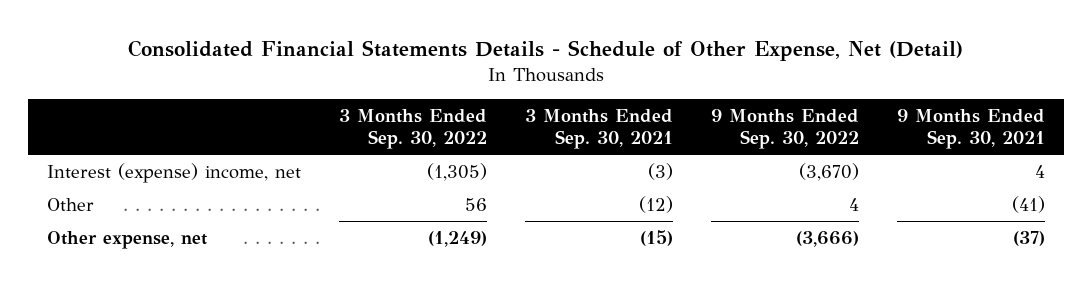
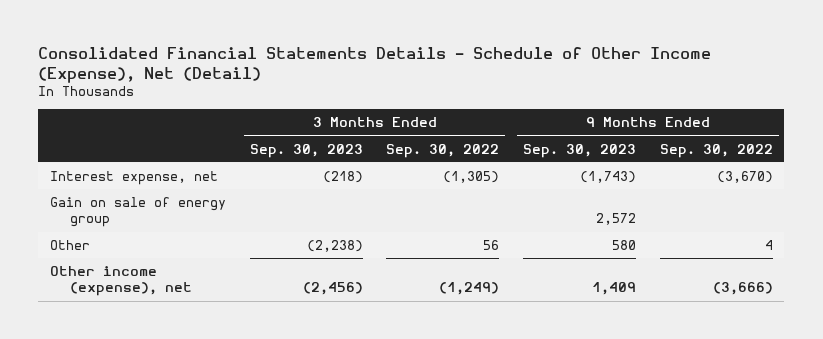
- Consolidated Financial Statements Details - Schedule of Other Expense, Net (Detail)
+ Consolidated Financial Statements Details - Schedule of Other Income (Expense), Net (Detail)
- | 3 Months Ended Sep. 30, 2022 | 3 Months Ended Sep. 30, 2021 | 9 Months Ended Sep. 30, 2022 | 9 Months Ended Sep. 30, 2021
+ | 3 Months Ended Sep. 30, 2023 | 3 Months Ended Sep. 30, 2022 | 9 Months Ended Sep. 30, 2023 | 9 Months Ended Sep. 30, 2022
- Interest (expense) income, net | (1,305) | (3) | (3,670) | 4
+ Interest expense, net | (218) | (1,305) | (1,743) | (3,670)
+ Gain on sale of energy group | | | 2,572 |
- Other expense, net | (1,249) | (15) | (3,666) | (37)
+ Other income (expense), net | (2,456) | (1,249) | 1,409 | (3,666)

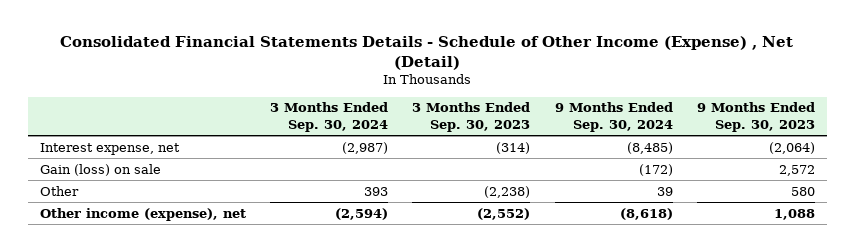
- Consolidated Financial Statements Details - Schedule of Other Income (Expense), Net (Detail)
+ Consolidated Financial Statements Details - Schedule of Other Income (Expense) , Net (Detail)
- | 3 Months Ended Sep. 30, 2023 | 3 Months Ended Sep. 30, 2022 | 9 Months Ended Sep. 30, 2023 | 9 Months Ended Sep. 30, 2022
+ | 3 Months Ended Sep. 30, 2024 | 3 Months Ended Sep. 30, 2023 | 9 Months Ended Sep. 30, 2024 | 9 Months Ended Sep. 30, 2023
- Interest expense, net | (218) | (1,305) | (1,743) | (3,670)
- Gain on sale of energy group | | | 2,572 |
+ Interest expense, net | (2,987) | (314) | (8,485) | (2,064)
+ Gain (loss) on sale | | | (172) | 2,572
- Other income (expense), net | (2,456) | (1,249) | 1,409 | (3,666)
+ Other income (expense), net | (2,594) | (2,552) | (8,618) | 1,088

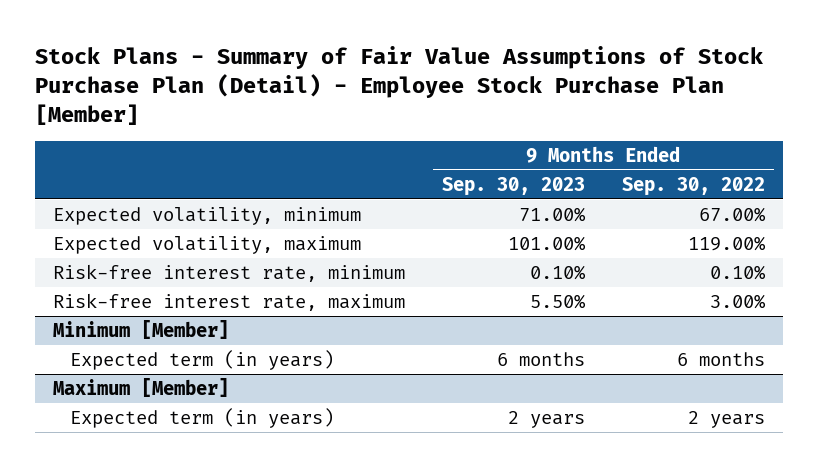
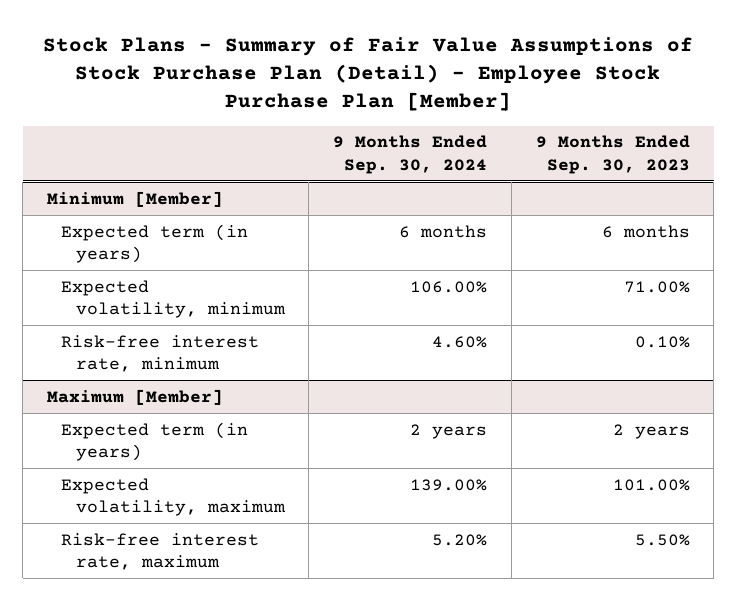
- | 9 Months Ended Sep. 30, 2023 | 9 Months Ended Sep. 30, 2022
+ | 9 Months Ended Sep. 30, 2024 | 9 Months Ended Sep. 30, 2023
- Expected volatility, minimum | 71.00% | 67.00%
- Expected volatility, maximum | 101.00% | 119.00%
- Risk-free interest rate, minimum | 0.10% | 0.10%
- Risk-free interest rate, maximum | 5.50% | 3.00%
@ Minimum [Member]
+ Expected volatility, minimum | 106.00% | 71.00%
+ Risk-free interest rate, minimum | 4.60% | 0.10%
@ Maximum [Member]
+ Expected volatility, maximum | 139.00% | 101.00%
+ Risk-free interest rate, maximum | 5.20% | 5.50%

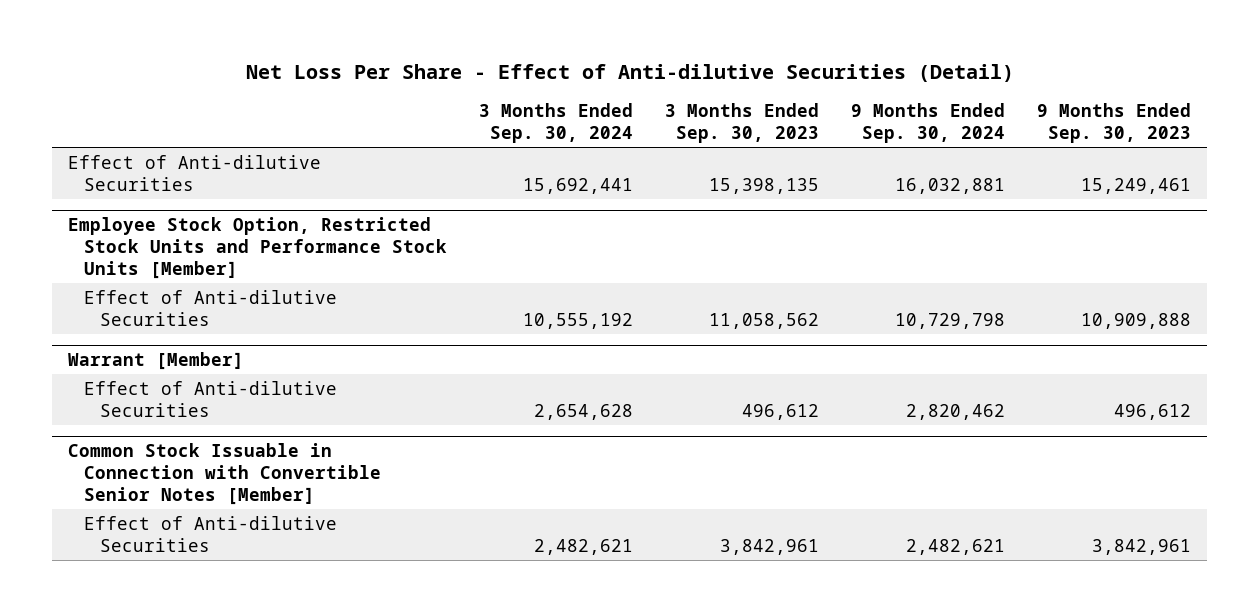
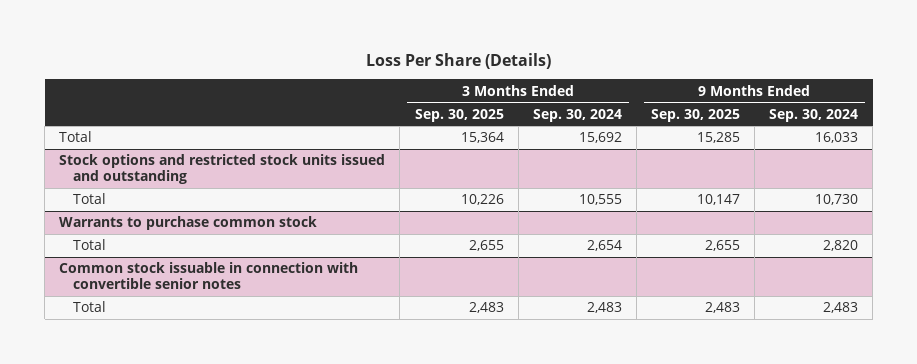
- Net Loss Per Share - Effect of Anti-dilutive Securities (Detail)
+ Loss Per Share (Details)
- | 3 Months Ended Sep. 30, 2024 | 3 Months Ended Sep. 30, 2023 | 9 Months Ended Sep. 30, 2024 | 9 Months Ended Sep. 30, 2023
+ | 3 Months Ended Sep. 30, 2025 | 3 Months Ended Sep. 30, 2024 | 9 Months Ended Sep. 30, 2025 | 9 Months Ended Sep. 30, 2024
- Effect of Anti-dilutive Securities | 15,692,441 | 15,398,135 | 16,032,881 | 15,249,461
- Employee Stock Option, Restricted Stock Units and Performance Stock Units [Member]
- Effect of Anti-dilutive Securities | 10,555,192 | 11,058,562 | 10,729,798 | 10,909,888
- Warrant [Member]
- Effect of Anti-dilutive Securities | 2,654,628 | 496,612 | 2,820,462 | 496,612
- Common Stock Issuable in Connection with Convertible Senior Notes [Member]
- Effect of Anti-dilutive Securities | 2,482,621 | 3,842,961 | 2,482,621 | 3,842,961
+ Total | 15,364 | 15,692 | 15,285 | 16,033
+ Stock options and restricted stock units issued and outstanding
+ Total | 10,226 | 10,555 | 10,147 | 10,730
+ Warrants to purchase common stock
+ Total | 2,655 | 2,654 | 2,655 | 2,820
+ Common stock issuable in connection with convertible senior notes
+ Total | 2,483 | 2,483 | 2,483 | 2,483

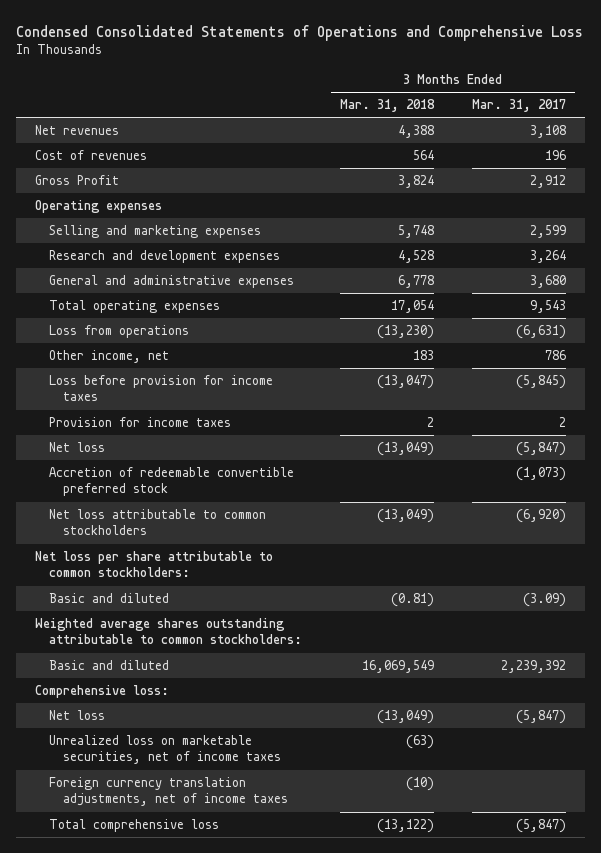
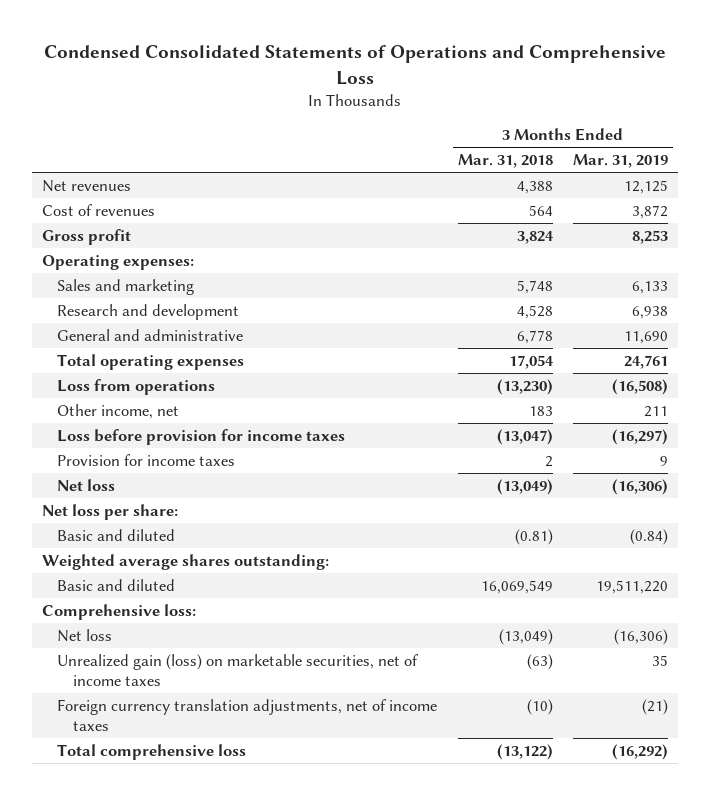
- | 3 Months Ended Mar. 31, 2018 | 3 Months Ended Mar. 31, 2017
+ | 3 Months Ended Mar. 31, 2018 | 3 Months Ended Mar. 31, 2019
- Gross Profit | 3,824 | 2,912
- Operating expenses
- Selling and marketing expenses | 5,748 | 2,599
- Research and development expenses | 4,528 | 3,264
- General and administrative expenses | 6,778 | 3,680
+ Gross profit | 3,824 | 8,253
+ Operating expenses:
+ Sales and marketing | 5,748 | 6,133
+ Research and development | 4,528 | 6,938
+ General and administrative | 6,778 | 11,690
- Accretion of redeemable convertible preferred stock | | (1,073)
- Net loss attributable to common stockholders | (13,049) | (6,920)
- Net loss per share attributable to common stockholders:
+ Net loss per share:
- Weighted average shares outstanding attributable to common stockholders:
+ Weighted average shares outstanding:
- Unrealized loss on marketable securities, net of income taxes | (63) |
+ Unrealized gain (loss) on marketable securities, net of income taxes | (63) | 35

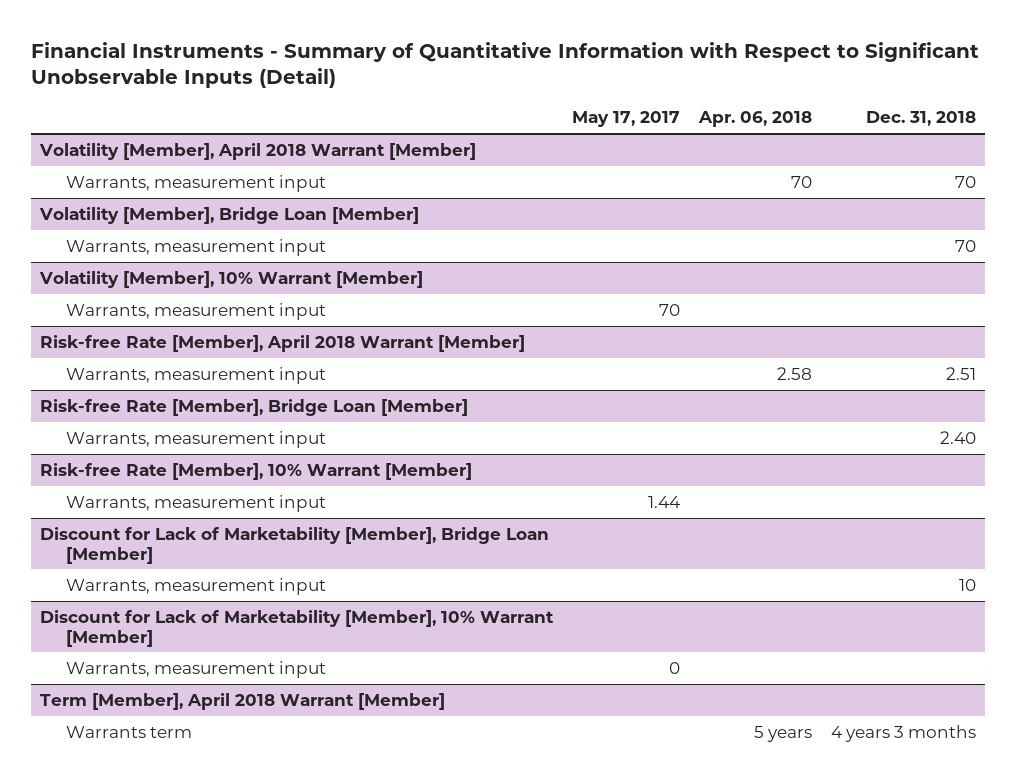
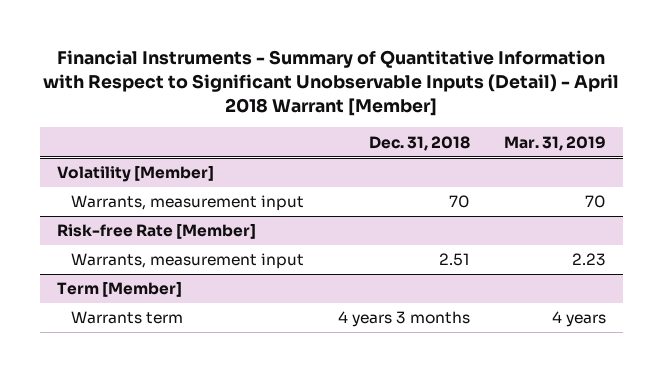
- Financial Instruments - Summary of Quantitative Information with Respect to Significant Unobservable Inputs (Detail)
+ Financial Instruments - Summary of Quantitative Information with Respect to Significant Unobservable Inputs (Detail) - April 2018 Warrant [Member]
- | May 17, 2017 | Apr. 06, 2018 | Dec. 31, 2018
+ | Dec. 31, 2018 | Mar. 31, 2019
- Volatility [Member], April 2018 Warrant [Member]
- Warrants, measurement input | | 70 | 70
- Volatility [Member], Bridge Loan [Member]
+ Volatility [Member]
- Volatility [Member], 10% Warrant [Member]
- Warrants, measurement input | 70 | |
- Risk-free Rate [Member], April 2018 Warrant [Member]
+ Risk-free Rate [Member]
- Risk-free Rate [Member], Bridge Loan [Member]
- Warrants, measurement input | | | 2.40
- Risk-free Rate [Member], 10% Warrant [Member]
- Warrants, measurement input | 1.44 | |
- Discount for Lack of Marketability [Member], Bridge Loan [Member]
- Warrants, measurement input | | | 10
- Discount for Lack of Marketability [Member], 10% Warrant [Member]
- Warrants, measurement input | 0 | |
- Term [Member], April 2018 Warrant [Member]
+ Term [Member]

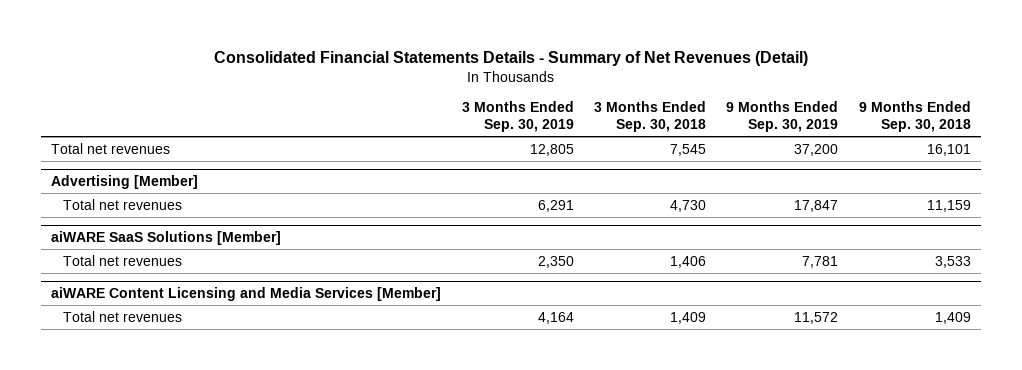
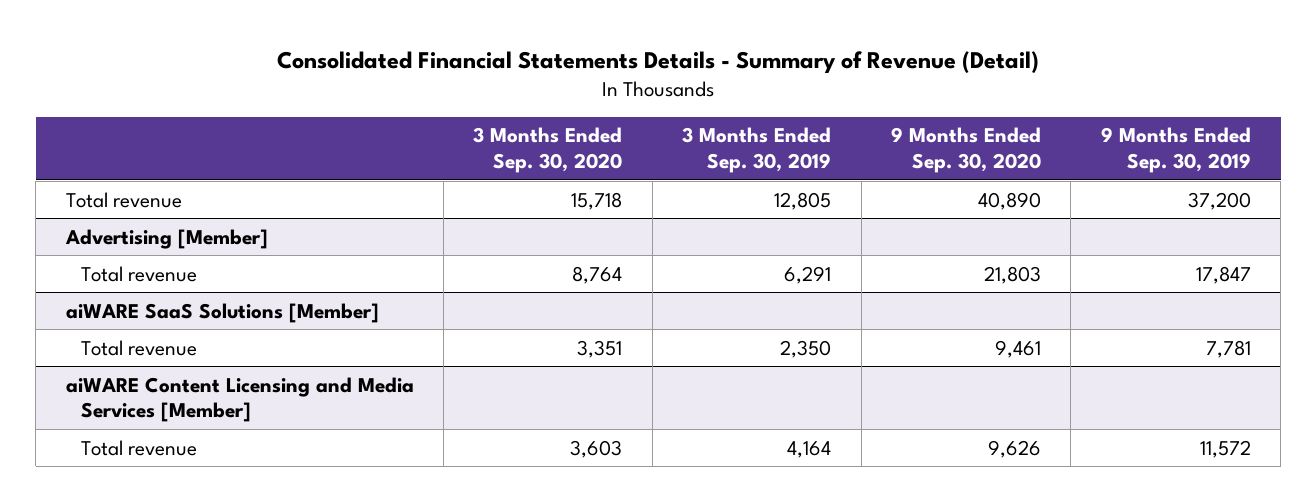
- Consolidated Financial Statements Details - Summary of Net Revenues (Detail)
+ Consolidated Financial Statements Details - Summary of Revenue (Detail)
- | 3 Months Ended Sep. 30, 2019 | 3 Months Ended Sep. 30, 2018 | 9 Months Ended Sep. 30, 2019 | 9 Months Ended Sep. 30, 2018
+ | 3 Months Ended Sep. 30, 2020 | 3 Months Ended Sep. 30, 2019 | 9 Months Ended Sep. 30, 2020 | 9 Months Ended Sep. 30, 2019
- Total net revenues | 12,805 | 7,545 | 37,200 | 16,101
+ Total revenue | 15,718 | 12,805 | 40,890 | 37,200
@ Advertising [Member]
- Total net revenues | 6,291 | 4,730 | 17,847 | 11,159
+ Total revenue | 8,764 | 6,291 | 21,803 | 17,847
@ aiWARE SaaS Solutions [Member]
- Total net revenues | 2,350 | 1,406 | 7,781 | 3,533
+ Total revenue | 3,351 | 2,350 | 9,461 | 7,781
@ aiWARE Content Licensing and Media Services [Member]
- Total net revenues | 4,164 | 1,409 | 11,572 | 1,409
+ Total revenue | 3,603 | 4,164 | 9,626 | 11,572

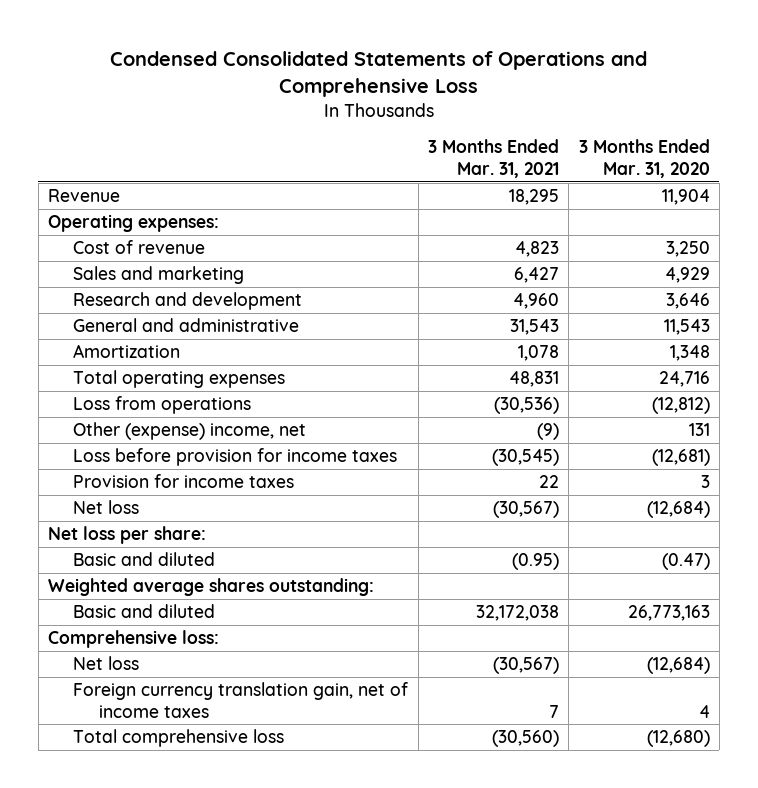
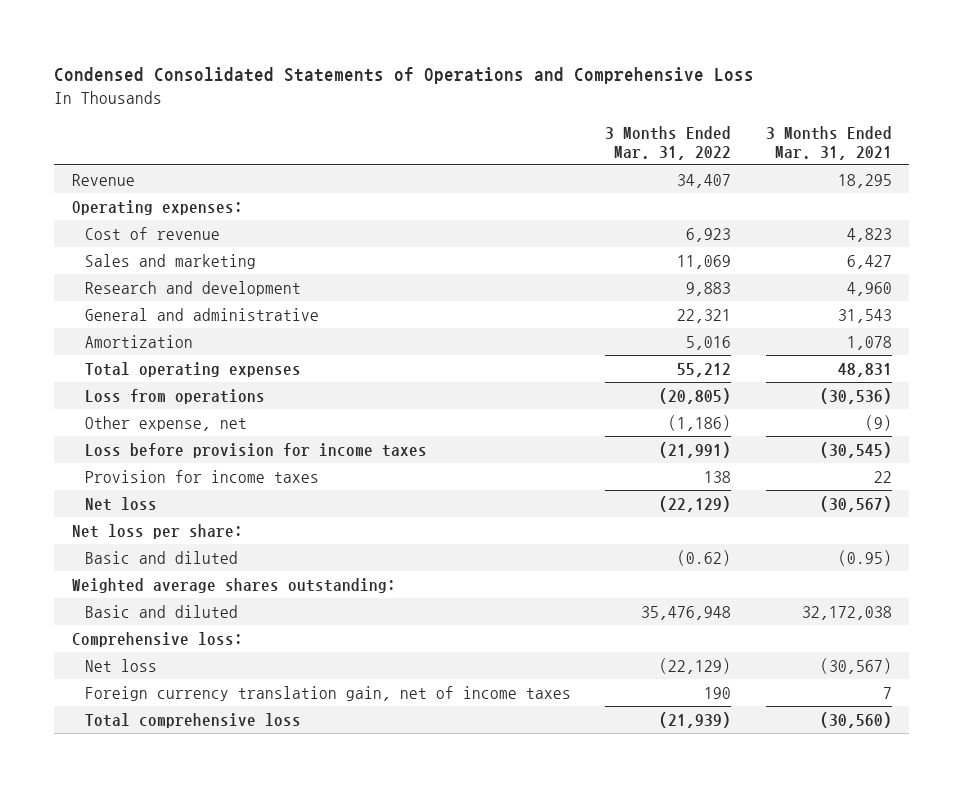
- | 3 Months Ended Mar. 31, 2021 | 3 Months Ended Mar. 31, 2020
+ | 3 Months Ended Mar. 31, 2022 | 3 Months Ended Mar. 31, 2021
- Other (expense) income, net | (9) | 131
+ Other expense, net | (1,186) | (9)

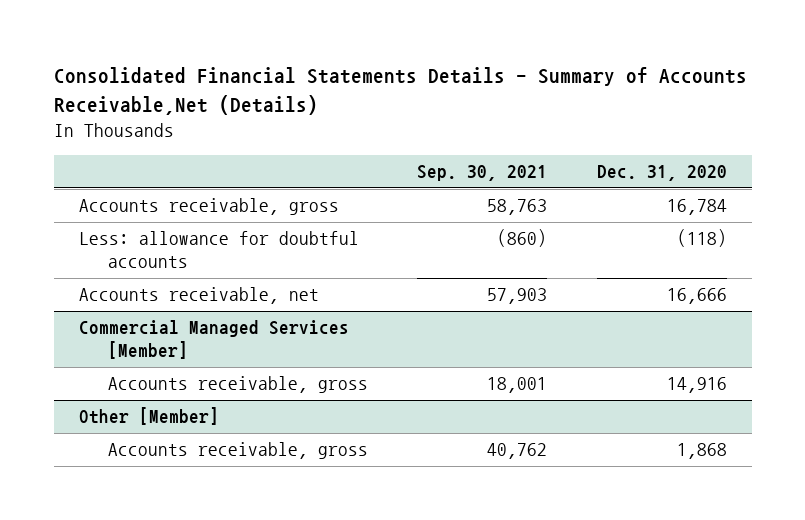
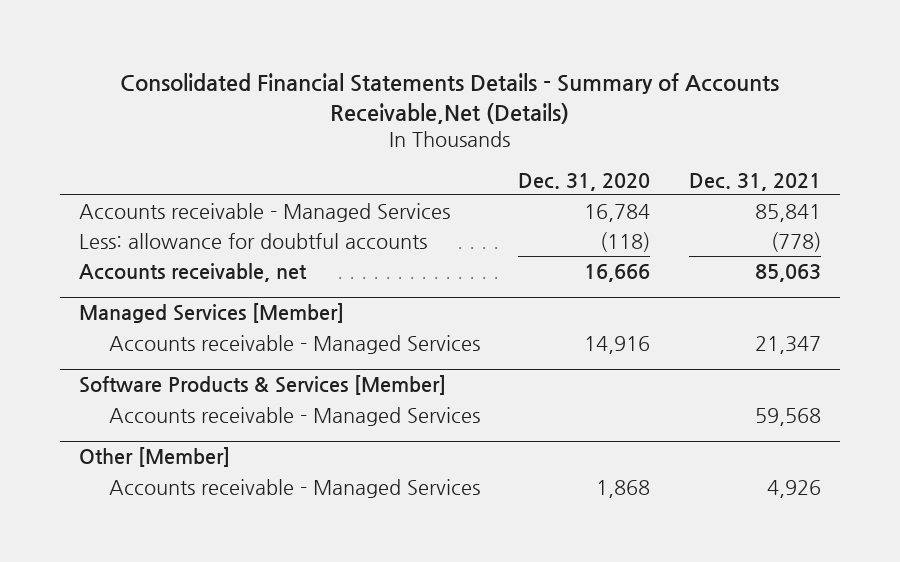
- | Sep. 30, 2021 | Dec. 31, 2020
+ | Dec. 31, 2020 | Dec. 31, 2021
- Accounts receivable, gross | 58,763 | 16,784
+ Accounts receivable - Managed Services | 16,784 | 85,841
- Commercial Managed Services [Member]
- Accounts receivable, gross | 18,001 | 14,916
+ Managed Services [Member]
+ Accounts receivable - Managed Services | 14,916 | 21,347
+ Software Products & Services [Member]
+ Accounts receivable - Managed Services | | 59,568
@ Other [Member]
- Accounts receivable, gross | 40,762 | 1,868
+ Accounts receivable - Managed Services | 1,868 | 4,926

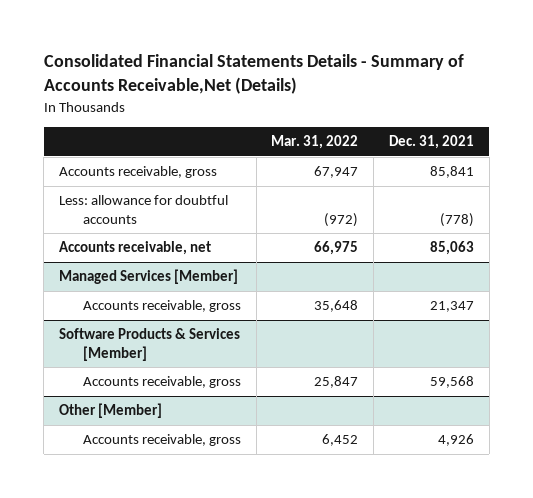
- | Dec. 31, 2020 | Dec. 31, 2021
+ | Mar. 31, 2022 | Dec. 31, 2021
- Accounts receivable - Managed Services | 16,784 | 85,841
+ Accounts receivable, gross | 67,947 | 85,841
@ Managed Services [Member]
- Accounts receivable - Managed Services | 14,916 | 21,347
+ Accounts receivable, gross | 35,648 | 21,347
@ Software Products & Services [Member]
- Accounts receivable - Managed Services | | 59,568
+ Accounts receivable, gross | 25,847 | 59,568
@ Other [Member]
- Accounts receivable - Managed Services | 1,868 | 4,926
+ Accounts receivable, gross | 6,452 | 4,926

